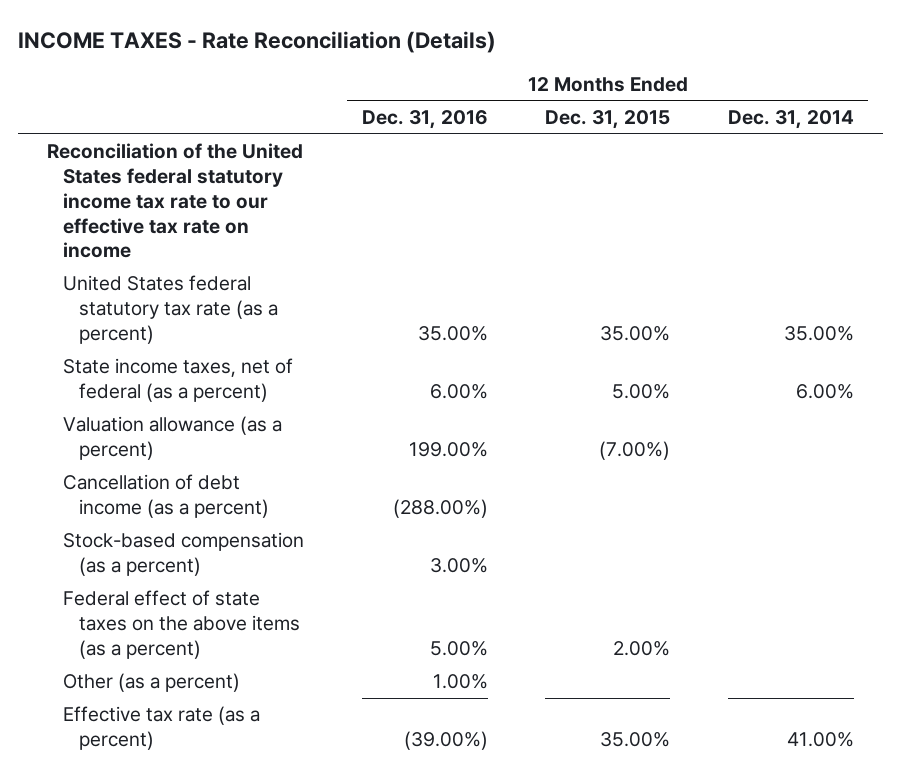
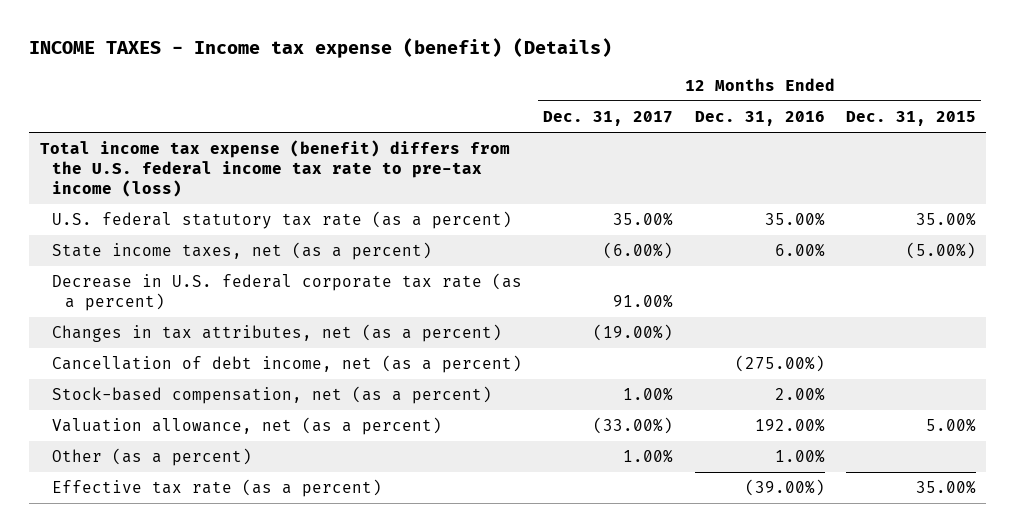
- INCOME TAXES - Rate Reconciliation (Details)
+ INCOME TAXES - Income tax expense (benefit) (Details)
- | 12 Months Ended Dec. 31, 2016 | 12 Months Ended Dec. 31, 2015 | 12 Months Ended Dec. 31, 2014
+ | 12 Months Ended Dec. 31, 2017 | 12 Months Ended Dec. 31, 2016 | 12 Months Ended Dec. 31, 2015
- Reconciliation of the United States federal statutory income tax rate to our effective tax rate on income
- United States federal statutory tax rate (as a percent) | 35.00% | 35.00% | 35.00%
- State income taxes, net of federal (as a percent) | 6.00% | 5.00% | 6.00%
- Valuation allowance (as a percent) | 199.00% | (7.00%) |
- Cancellation of debt income (as a percent) | (288.00%) | |
- Stock-based compensation (as a percent) | 3.00% | |
- Federal effect of state taxes on the above items (as a percent) | 5.00% | 2.00% |
+ Total income tax expense (benefit) differs from the U.S. federal income tax rate to pre-tax income (loss)
+ U.S. federal statutory tax rate (as a percent) | 35.00% | 35.00% | 35.00%
+ State income taxes, net (as a percent) | (6.00%) | 6.00% | (5.00%)
+ Decrease in U.S. federal corporate tax rate (as a percent) | 91.00% | |
+ Changes in tax attributes, net (as a percent) | (19.00%) | |
+ Cancellation of debt income, net (as a percent) | | (275.00%) |
+ Stock-based compensation, net (as a percent) | 1.00% | 2.00% |
+ Valuation allowance, net (as a percent) | (33.00%) | 192.00% | 5.00%

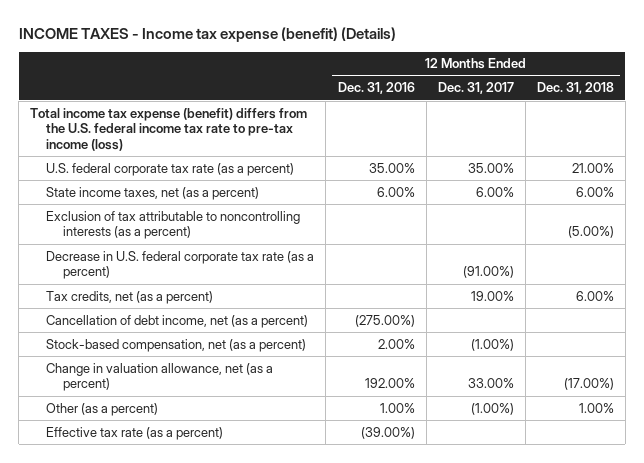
- | 12 Months Ended Dec. 31, 2017 | 12 Months Ended Dec. 31, 2016 | 12 Months Ended Dec. 31, 2015
+ | 12 Months Ended Dec. 31, 2016 | 12 Months Ended Dec. 31, 2017 | 12 Months Ended Dec. 31, 2018
- U.S. federal statutory tax rate (as a percent) | 35.00% | 35.00% | 35.00%
- State income taxes, net (as a percent) | (6.00%) | 6.00% | (5.00%)
- Decrease in U.S. federal corporate tax rate (as a percent) | 91.00% | |
- Changes in tax attributes, net (as a percent) | (19.00%) | |
+ U.S. federal corporate tax rate (as a percent) | 35.00% | 35.00% | 21.00%
+ State income taxes, net (as a percent) | 6.00% | 6.00% | 6.00%
+ Exclusion of tax attributable to noncontrolling interests (as a percent) | | | (5.00%)
+ Decrease in U.S. federal corporate tax rate (as a percent) | | (91.00%) |
+ Tax credits, net (as a percent) | | 19.00% | 6.00%
- Stock-based compensation, net (as a percent) | 1.00% | 2.00% |
- Valuation allowance, net (as a percent) | (33.00%) | 192.00% | 5.00%
- Other (as a percent) | 1.00% | 1.00% |
+ Stock-based compensation, net (as a percent) | 2.00% | (1.00%) |
+ Change in valuation allowance, net (as a percent) | 192.00% | 33.00% | (17.00%)
+ Other (as a percent) | 1.00% | (1.00%) | 1.00%

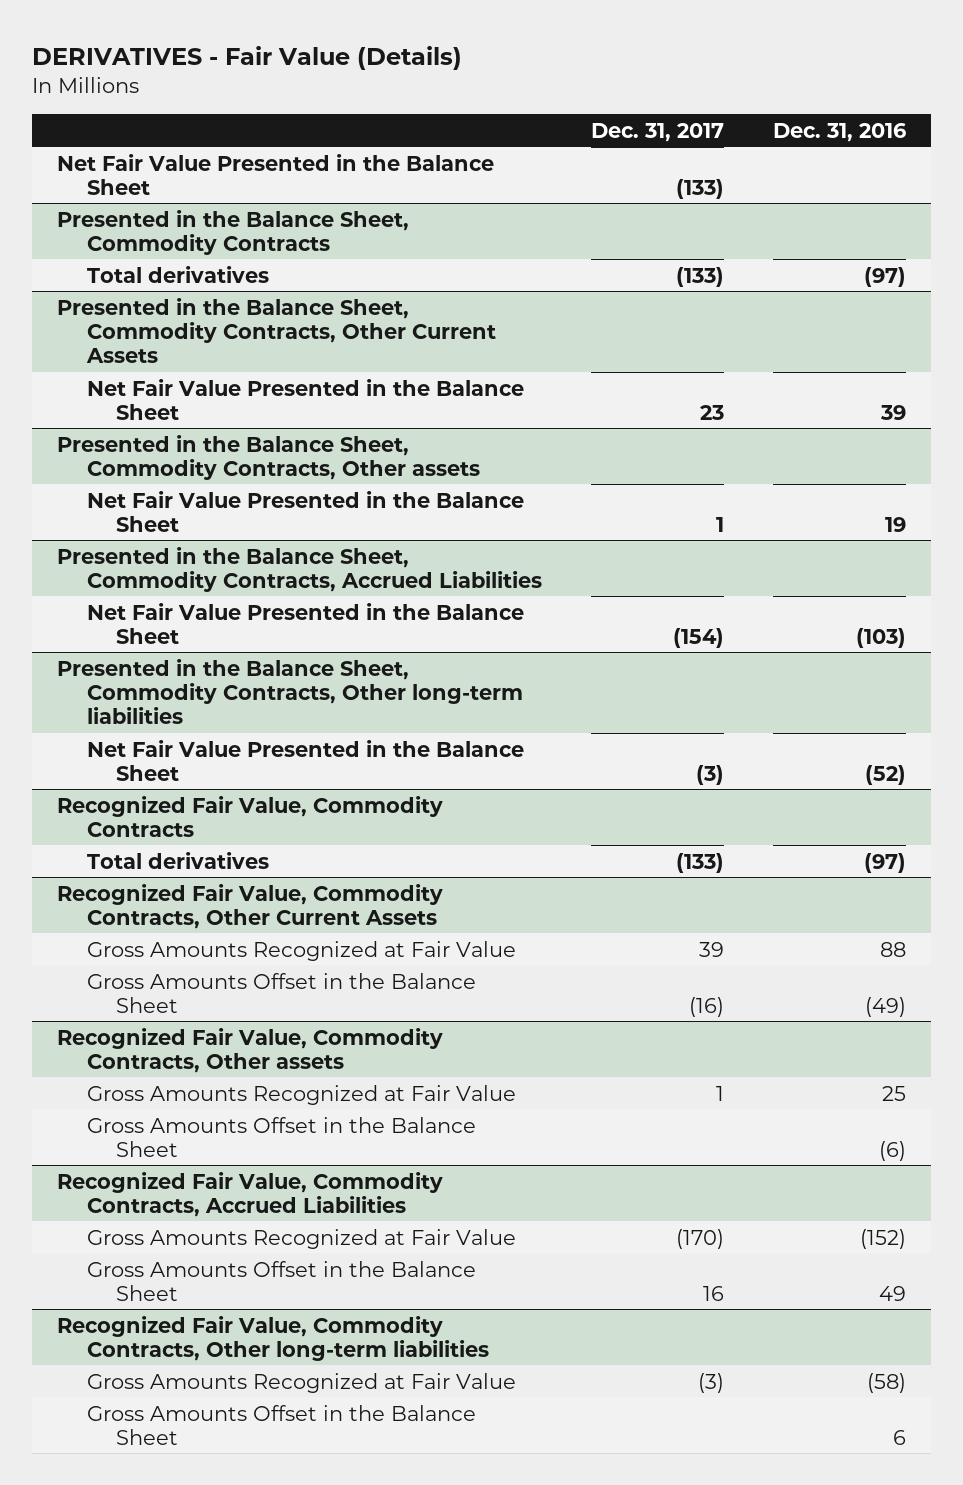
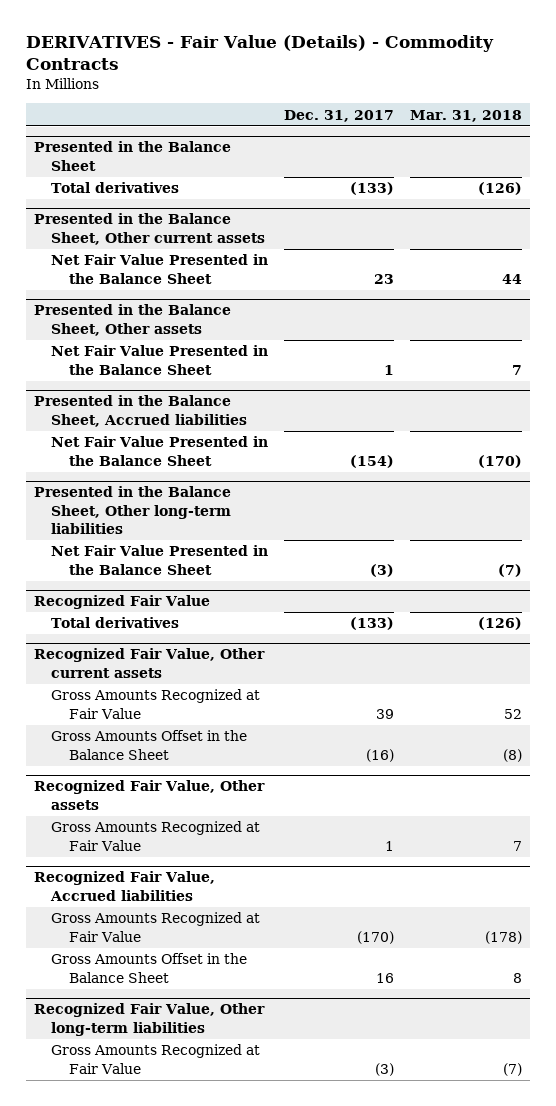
- DERIVATIVES - Fair Value (Details)
+ DERIVATIVES - Fair Value (Details) - Commodity Contracts
- | Dec. 31, 2017 | Dec. 31, 2016
+ | Dec. 31, 2017 | Mar. 31, 2018
- Net Fair Value Presented in the Balance Sheet | (133) |
- Presented in the Balance Sheet, Commodity Contracts
+ Presented in the Balance Sheet
- Presented in the Balance Sheet, Commodity Contracts, Other Current Assets
+ Presented in the Balance Sheet, Other current assets
- Presented in the Balance Sheet, Commodity Contracts, Other assets
+ Presented in the Balance Sheet, Other assets
- Presented in the Balance Sheet, Commodity Contracts, Accrued Liabilities
+ Presented in the Balance Sheet, Accrued liabilities
- Presented in the Balance Sheet, Commodity Contracts, Other long-term liabilities
+ Presented in the Balance Sheet, Other long-term liabilities
- Recognized Fair Value, Commodity Contracts
+ Recognized Fair Value
- Recognized Fair Value, Commodity Contracts, Other Current Assets
+ Recognized Fair Value, Other current assets
- Recognized Fair Value, Commodity Contracts, Other assets
+ Recognized Fair Value, Other assets
- Gross Amounts Offset in the Balance Sheet | | (6)
- Recognized Fair Value, Commodity Contracts, Accrued Liabilities
+ Recognized Fair Value, Accrued liabilities
- Recognized Fair Value, Commodity Contracts, Other long-term liabilities
+ Recognized Fair Value, Other long-term liabilities
- Gross Amounts Offset in the Balance Sheet | | 6

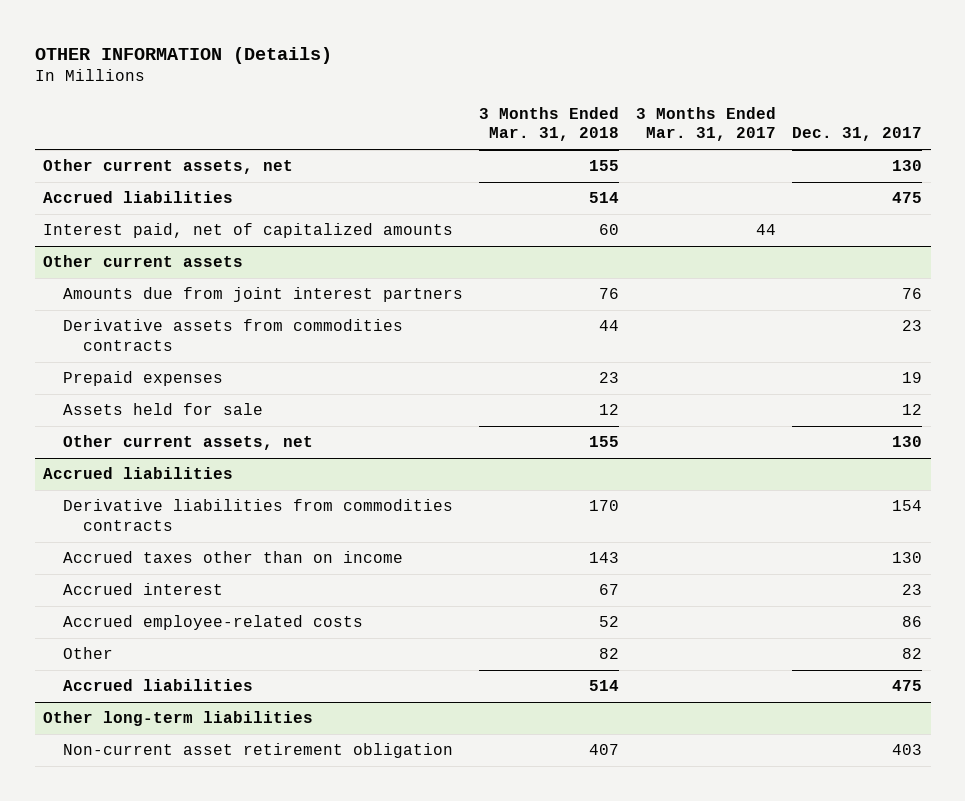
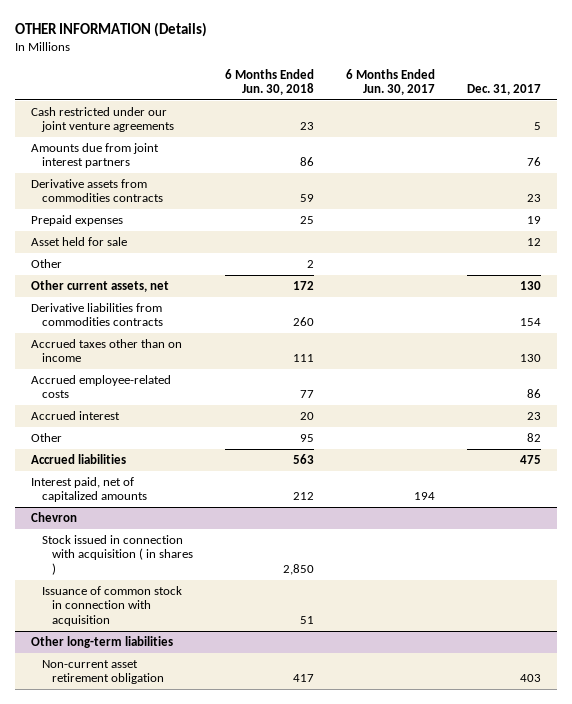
- | 3 Months Ended Mar. 31, 2018 | 3 Months Ended Mar. 31, 2017 | Dec. 31, 2017
+ | 6 Months Ended Jun. 30, 2018 | 6 Months Ended Jun. 30, 2017 | Dec. 31, 2017
- Other current assets, net | 155 | | 130
- Accrued liabilities | 514 | | 475
- Other current assets
+ Cash restricted under our joint venture agreements | 23 | | 5
- Assets held for sale | 12 | | 12
+ Asset held for sale | | | 12
+ Other | 2 | |
- Accrued liabilities
- Accrued interest | 67 | | 23
+ Accrued interest | 20 | | 23
moved down: Interest paid, net of capitalized amounts | 212 | 194 |
+ Chevron
+ Stock issued in connection with acquisition ( in shares ) | 2,850 | |
+ Issuance of common stock in connection with acquisition | 51 | |

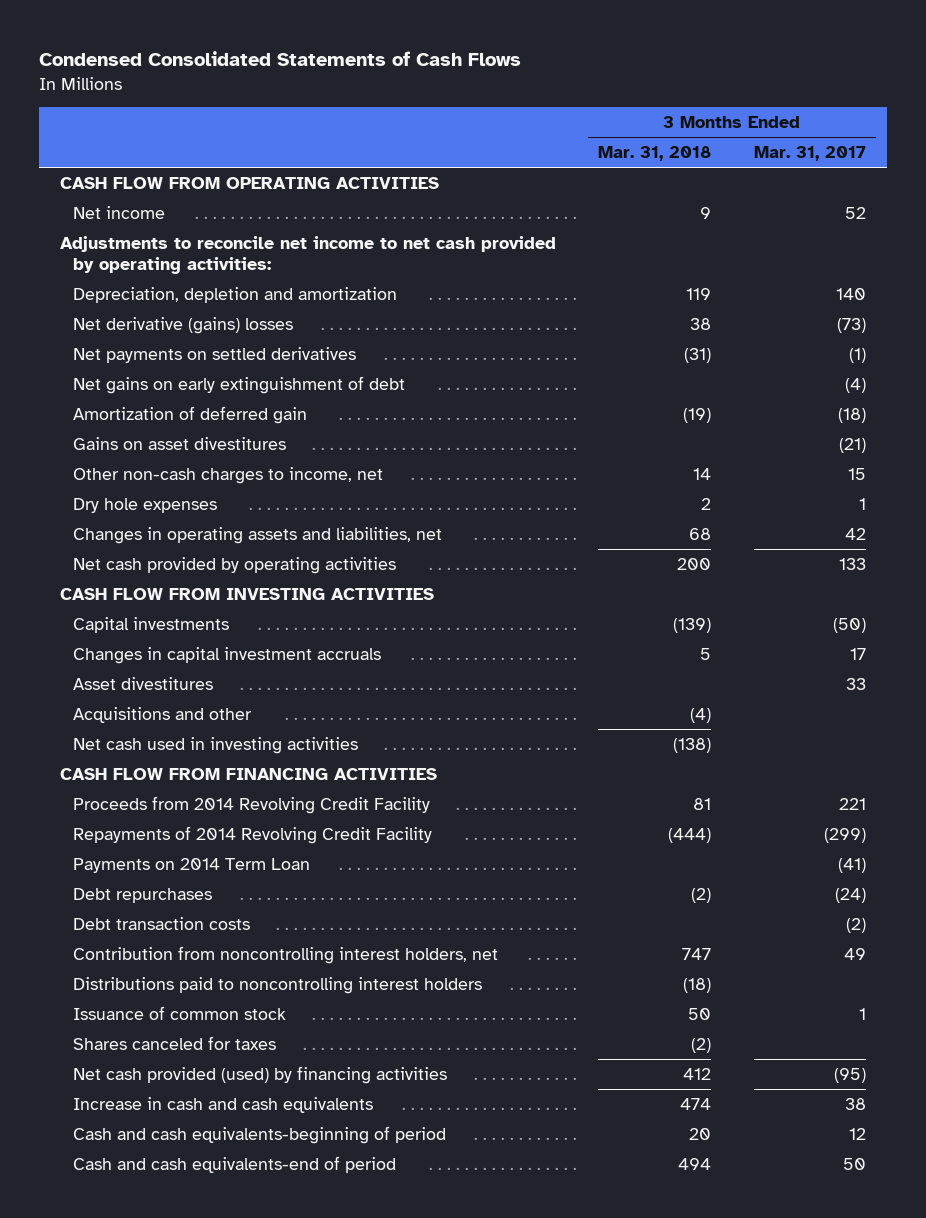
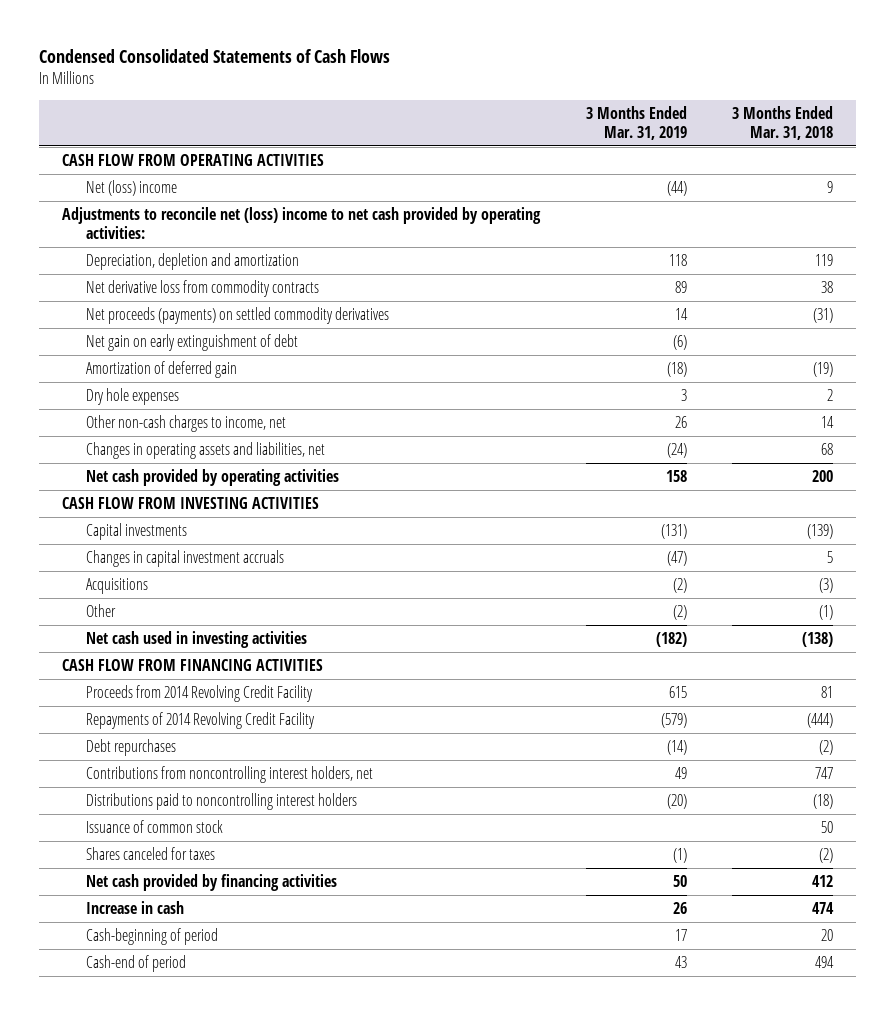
- | 3 Months Ended Mar. 31, 2018 | 3 Months Ended Mar. 31, 2017
+ | 3 Months Ended Mar. 31, 2019 | 3 Months Ended Mar. 31, 2018
- Net income | 9 | 52
- Adjustments to reconcile net income to net cash provided by operating activities:
+ Net (loss) income | (44) | 9
+ Adjustments to reconcile net (loss) income to net cash provided by operating activities:
- Net derivative (gains) losses | 38 | (73)
- Net payments on settled derivatives | (31) | (1)
- Net gains on early extinguishment of debt | | (4)
+ Net derivative loss from commodity contracts | 89 | 38
+ Net proceeds (payments) on settled commodity derivatives | 14 | (31)
+ Net gain on early extinguishment of debt | (6) |
- Gains on asset divestitures | | (21)
moved down: Other non-cash charges to income, net | 26 | 14
- Asset divestitures | | 33
- Acquisitions and other | (4) |
+ Acquisitions | (2) | (3)
+ Other | (2) | (1)
- Payments on 2014 Term Loan | | (41)
- Debt transaction costs | | (2)
- Contribution from noncontrolling interest holders, net | 747 | 49
+ Contributions from noncontrolling interest holders, net | 49 | 747
- Net cash provided (used) by financing activities | 412 | (95)
- Increase in cash and cash equivalents | 474 | 38
- Cash and cash equivalents-beginning of period | 20 | 12
- Cash and cash equivalents-end of period | 494 | 50
+ Net cash provided by financing activities | 50 | 412
+ Increase in cash | 26 | 474
+ Cash-beginning of period | 17 | 20
+ Cash-end of period | 43 | 494

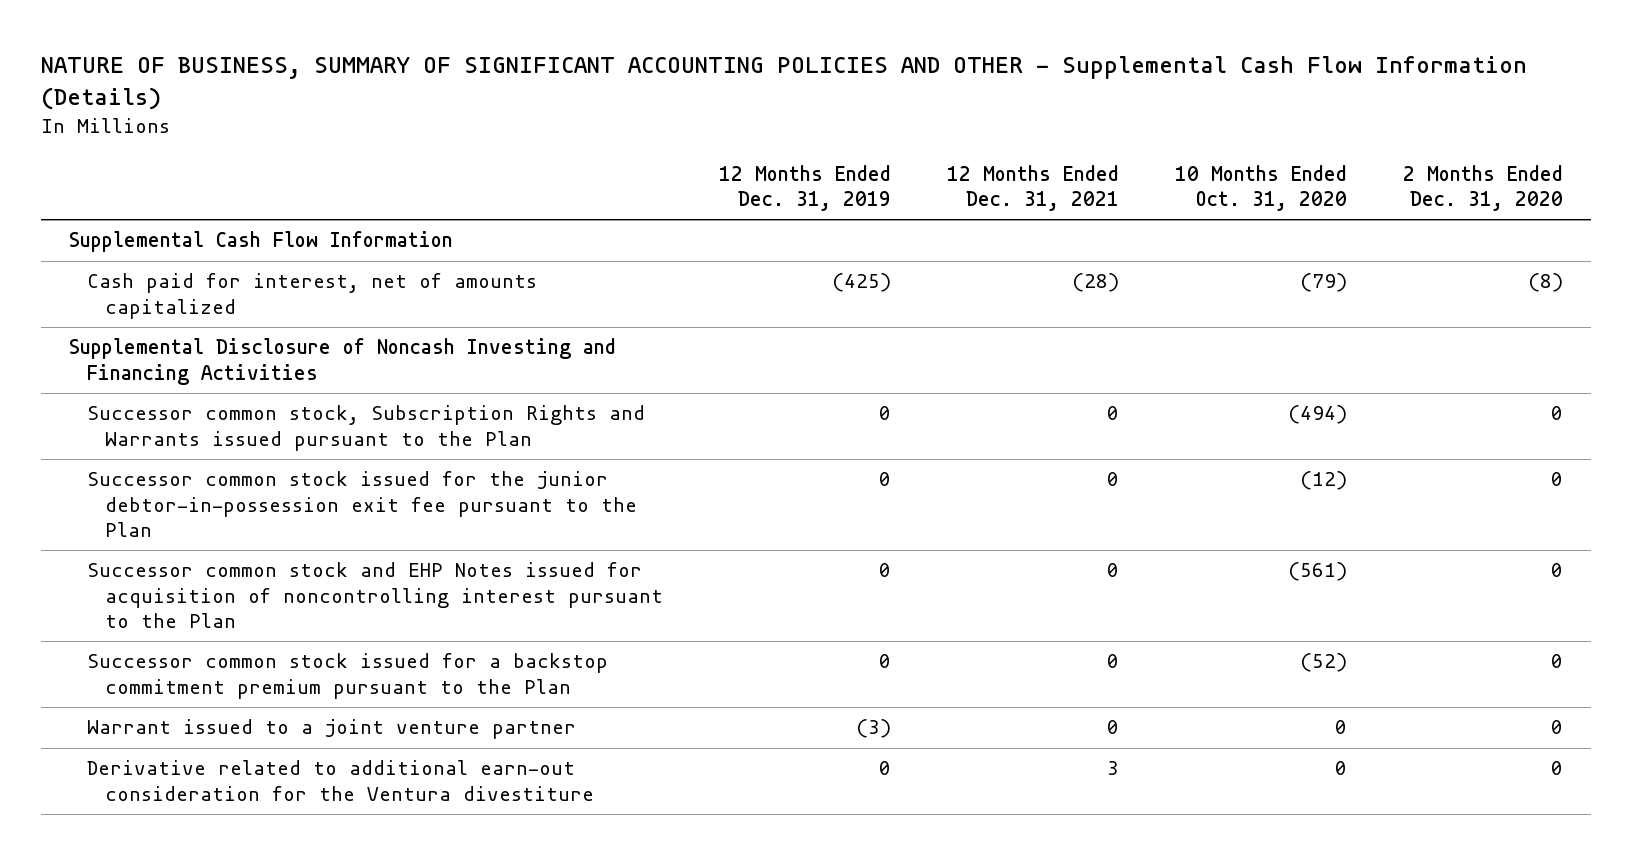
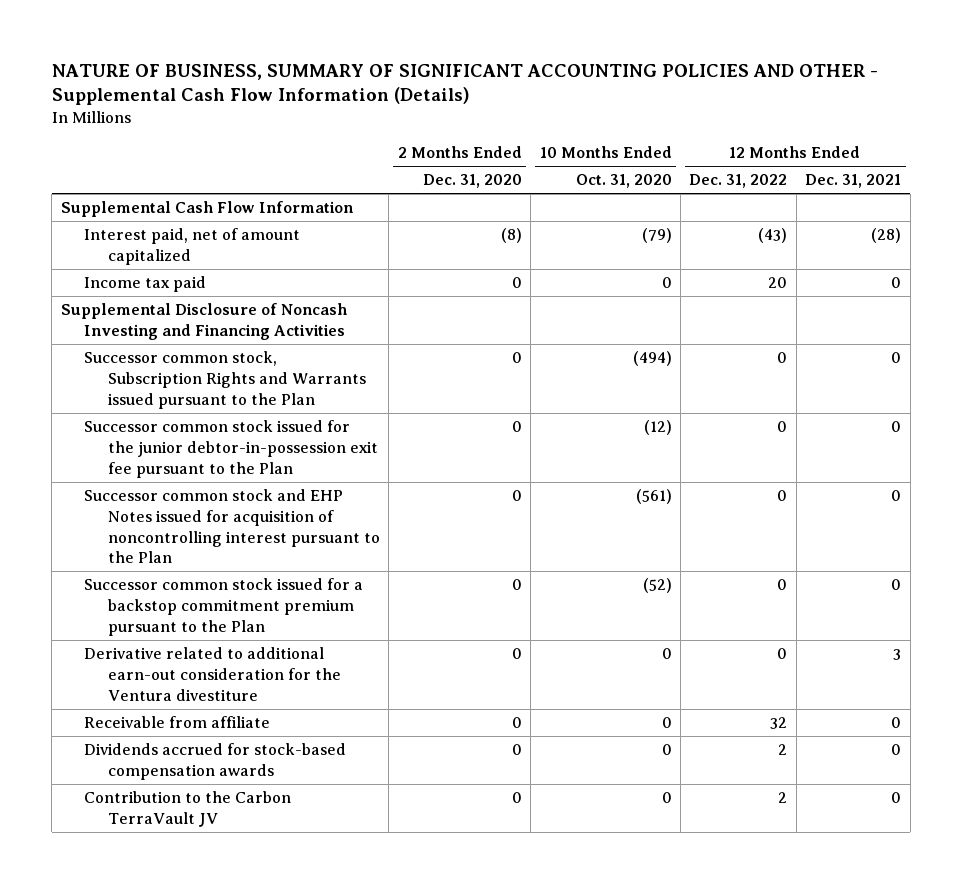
- | 12 Months Ended Dec. 31, 2019 | 12 Months Ended Dec. 31, 2021 | 10 Months Ended Oct. 31, 2020 | 2 Months Ended Dec. 31, 2020
+ | 2 Months Ended Dec. 31, 2020 | 10 Months Ended Oct. 31, 2020 | 12 Months Ended Dec. 31, 2022 | 12 Months Ended Dec. 31, 2021
- Cash paid for interest, net of amounts capitalized | (425) | (28) | (79) | (8)
+ Interest paid, net of amount capitalized | (8) | (79) | (43) | (28)
+ Income tax paid | 0 | 0 | 20 | 0
- Warrant issued to a joint venture partner | (3) | 0 | 0 | 0
+ Receivable from affiliate | 0 | 0 | 32 | 0
+ Dividends accrued for stock-based compensation awards | 0 | 0 | 2 | 0
+ Contribution to the Carbon TerraVault JV | 0 | 0 | 2 | 0

